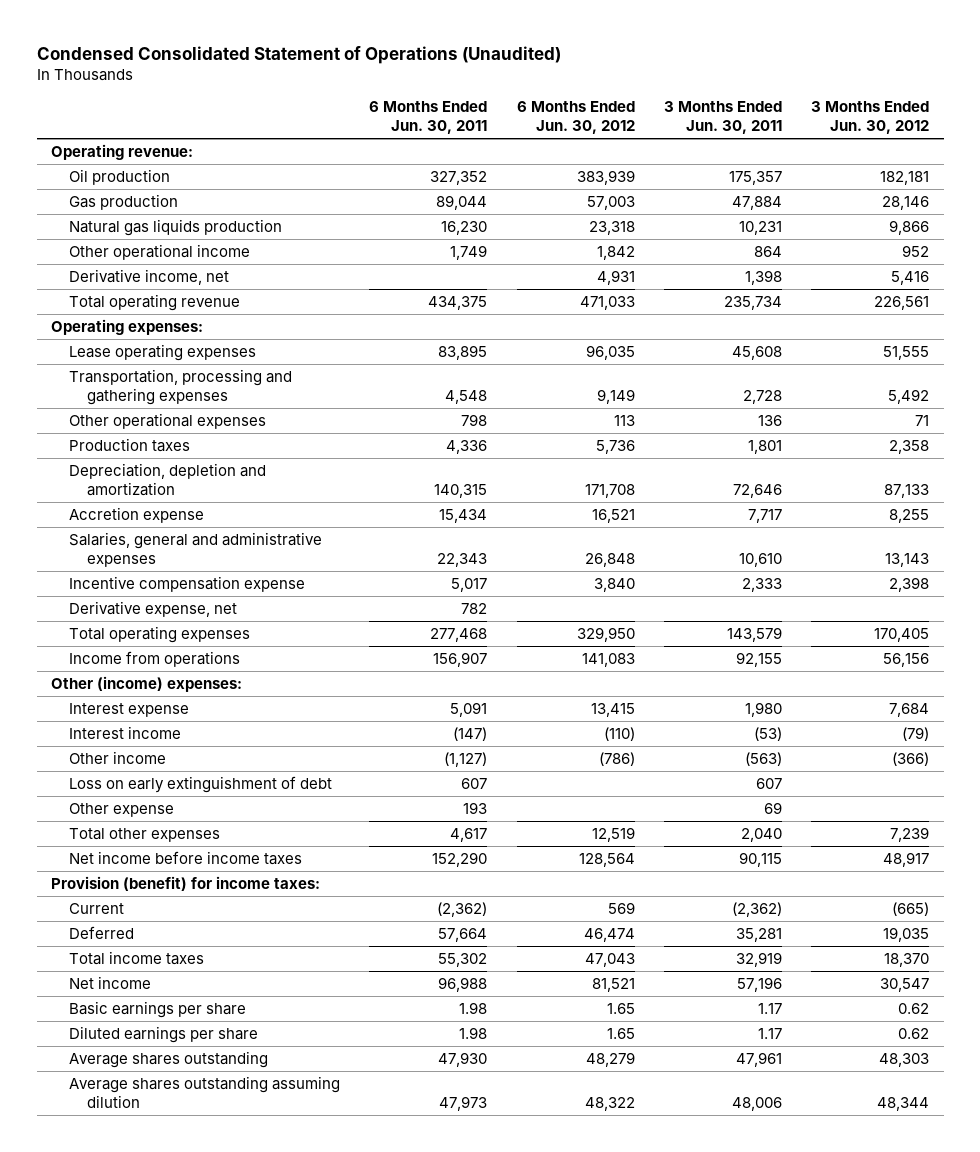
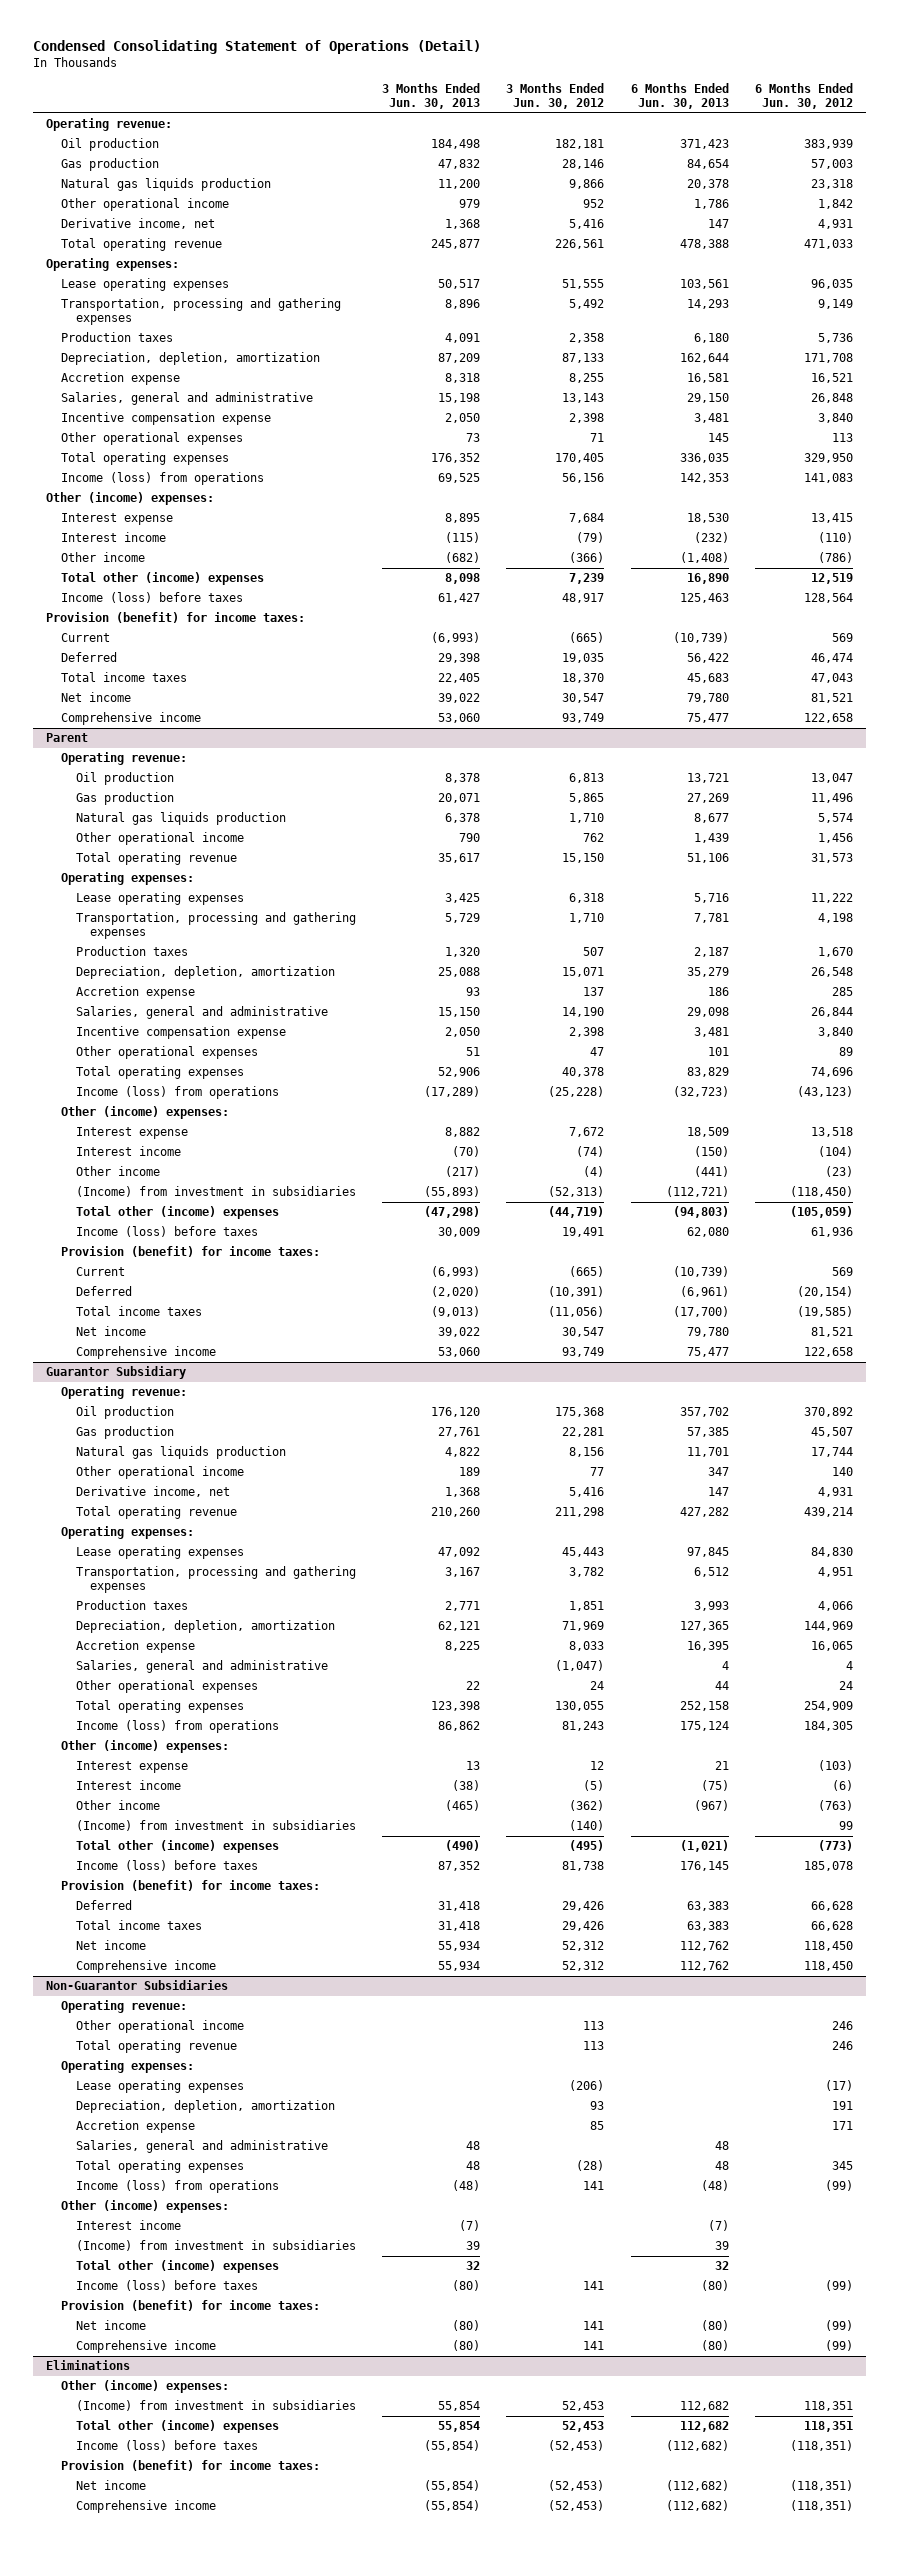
- Condensed Consolidated Statement of Operations (Unaudited)
+ Condensed Consolidating Statement of Operations (Detail)
- | 6 Months Ended Jun. 30, 2011 | 6 Months Ended Jun. 30, 2012 | 3 Months Ended Jun. 30, 2011 | 3 Months Ended Jun. 30, 2012
+ | 3 Months Ended Jun. 30, 2013 | 3 Months Ended Jun. 30, 2012 | 6 Months Ended Jun. 30, 2013 | 6 Months Ended Jun. 30, 2012
- Depreciation, depletion and amortization | 140,315 | 171,708 | 72,646 | 87,133
+ Depreciation, depletion, amortization | 87,209 | 87,133 | 162,644 | 171,708
- Salaries, general and administrative expenses | 22,343 | 26,848 | 10,610 | 13,143
+ Salaries, general and administrative | 15,198 | 13,143 | 29,150 | 26,848
- Derivative expense, net | 782 | | |
moved down: Other operational expenses | 73 | 71 | 145 | 113
- Income from operations | 156,907 | 141,083 | 92,155 | 56,156
+ Income (loss) from operations | 69,525 | 56,156 | 142,353 | 141,083
- Loss on early extinguishment of debt | 607 | | 607 |
- Other expense | 193 | | 69 |
- Total other expenses | 4,617 | 12,519 | 2,040 | 7,239
- Net income before income taxes | 152,290 | 128,564 | 90,115 | 48,917
+ Total other (income) expenses | 8,098 | 7,239 | 16,890 | 12,519
+ Income (loss) before taxes | 61,427 | 48,917 | 125,463 | 128,564
- Basic earnings per share | 1.98 | 1.65 | 1.17 | 0.62
- Diluted earnings per share | 1.98 | 1.65 | 1.17 | 0.62
- Average shares outstanding | 47,930 | 48,279 | 47,961 | 48,303
- Average shares outstanding assuming dilution | 47,973 | 48,322 | 48,006 | 48,344
+ Comprehensive income | 53,060 | 93,749 | 75,477 | 122,658
+ Parent
+ Operating revenue:
+ Oil production | 8,378 | 6,813 | 13,721 | 13,047
+ Gas production | 20,071 | 5,865 | 27,269 | 11,496
+ Natural gas liquids production | 6,378 | 1,710 | 8,677 | 5,574
+ Other operational income | 790 | 762 | 1,439 | 1,456
+ Total operating revenue | 35,617 | 15,150 | 51,106 | 31,573
+ Operating expenses:
+ Lease operating expenses | 3,425 | 6,318 | 5,716 | 11,222
+ Transportation, processing and gathering expenses | 5,729 | 1,710 | 7,781 | 4,198
+ Production taxes | 1,320 | 507 | 2,187 | 1,670
+ Depreciation, depletion, amortization | 25,088 | 15,071 | 35,279 | 26,548
+ Accretion expense | 93 | 137 | 186 | 285
+ Salaries, general and administrative | 15,150 | 14,190 | 29,098 | 26,844
+ Incentive compensation expense | 2,050 | 2,398 | 3,481 | 3,840
+ Other operational expenses | 51 | 47 | 101 | 89
+ Total operating expenses | 52,906 | 40,378 | 83,829 | 74,696
+ Income (loss) from operations | (17,289) | (25,228) | (32,723) | (43,123)
+ Other (income) expenses:
+ Interest expense | 8,882 | 7,672 | 18,509 | 13,518
+ Interest income | (70) | (74) | (150) | (104)
+ Other income | (217) | (4) | (441) | (23)
+ (Income) from investment in subsidiaries | (55,893) | (52,313) | (112,721) | (118,450)
+ Total other (income) expenses | (47,298) | (44,719) | (94,803) | (105,059)
+ Income (loss) before taxes | 30,009 | 19,491 | 62,080 | 61,936
+ Provision (benefit) for income taxes:
+ Current | (6,993) | (665) | (10,739) | 569
+ Deferred | (2,020) | (10,391) | (6,961) | (20,154)
+ Total income taxes | (9,013) | (11,056) | (17,700) | (19,585)
+ Net income | 39,022 | 30,547 | 79,780 | 81,521
+ Comprehensive income | 53,060 | 93,749 | 75,477 | 122,658
+ Guarantor Subsidiary
+ Operating revenue:
+ Oil production | 176,120 | 175,368 | 357,702 | 370,892
+ Gas production | 27,761 | 22,281 | 57,385 | 45,507
+ Natural gas liquids production | 4,822 | 8,156 | 11,701 | 17,744
+ Other operational income | 189 | 77 | 347 | 140
+ Derivative income, net | 1,368 | 5,416 | 147 | 4,931
+ Total operating revenue | 210,260 | 211,298 | 427,282 | 439,214
+ Operating expenses:
+ Lease operating expenses | 47,092 | 45,443 | 97,845 | 84,830
+ Transportation, processing and gathering expenses | 3,167 | 3,782 | 6,512 | 4,951
+ Production taxes | 2,771 | 1,851 | 3,993 | 4,066
+ Depreciation, depletion, amortization | 62,121 | 71,969 | 127,365 | 144,969
+ Accretion expense | 8,225 | 8,033 | 16,395 | 16,065
+ Salaries, general and administrative | | (1,047) | 4 | 4
+ Other operational expenses | 22 | 24 | 44 | 24
+ Total operating expenses | 123,398 | 130,055 | 252,158 | 254,909
+ Income (loss) from operations | 86,862 | 81,243 | 175,124 | 184,305
+ Other (income) expenses:
+ Interest expense | 13 | 12 | 21 | (103)
+ Interest income | (38) | (5) | (75) | (6)
+ Other income | (465) | (362) | (967) | (763)
+ (Income) from investment in subsidiaries | | (140) | | 99
+ Total other (income) expenses | (490) | (495) | (1,021) | (773)
+ Income (loss) before taxes | 87,352 | 81,738 | 176,145 | 185,078
+ Provision (benefit) for income taxes:
+ Deferred | 31,418 | 29,426 | 63,383 | 66,628
+ Total income taxes | 31,418 | 29,426 | 63,383 | 66,628
+ Net income | 55,934 | 52,312 | 112,762 | 118,450
+ Comprehensive income | 55,934 | 52,312 | 112,762 | 118,450
+ Non-Guarantor Subsidiaries
+ Operating revenue:
+ Other operational income | | 113 | | 246
+ Total operating revenue | | 113 | | 246
+ Operating expenses:
+ Lease operating expenses | | (206) | | (17)
+ Depreciation, depletion, amortization | | 93 | | 191
+ Accretion expense | | 85 | | 171
+ Salaries, general and administrative | 48 | | 48 |
+ Total operating expenses | 48 | (28) | 48 | 345
+ Income (loss) from operations | (48) | 141 | (48) | (99)
+ Other (income) expenses:
+ Interest income | (7) | | (7) |
+ (Income) from investment in subsidiaries | 39 | | 39 |
+ Total other (income) expenses | 32 | | 32 |
+ Income (loss) before taxes | (80) | 141 | (80) | (99)
+ Provision (benefit) for income taxes:
+ Net income | (80) | 141 | (80) | (99)
+ Comprehensive income | (80) | 141 | (80) | (99)
+ Eliminations
+ Other (income) expenses:
+ (Income) from investment in subsidiaries | 55,854 | 52,453 | 112,682 | 118,351
+ Total other (income) expenses | 55,854 | 52,453 | 112,682 | 118,351
+ Income (loss) before taxes | (55,854) | (52,453) | (112,682) | (118,351)
+ Provision (benefit) for income taxes:
+ Net income | (55,854) | (52,453) | (112,682) | (118,351)
+ Comprehensive income | (55,854) | (52,453) | (112,682) | (118,351)

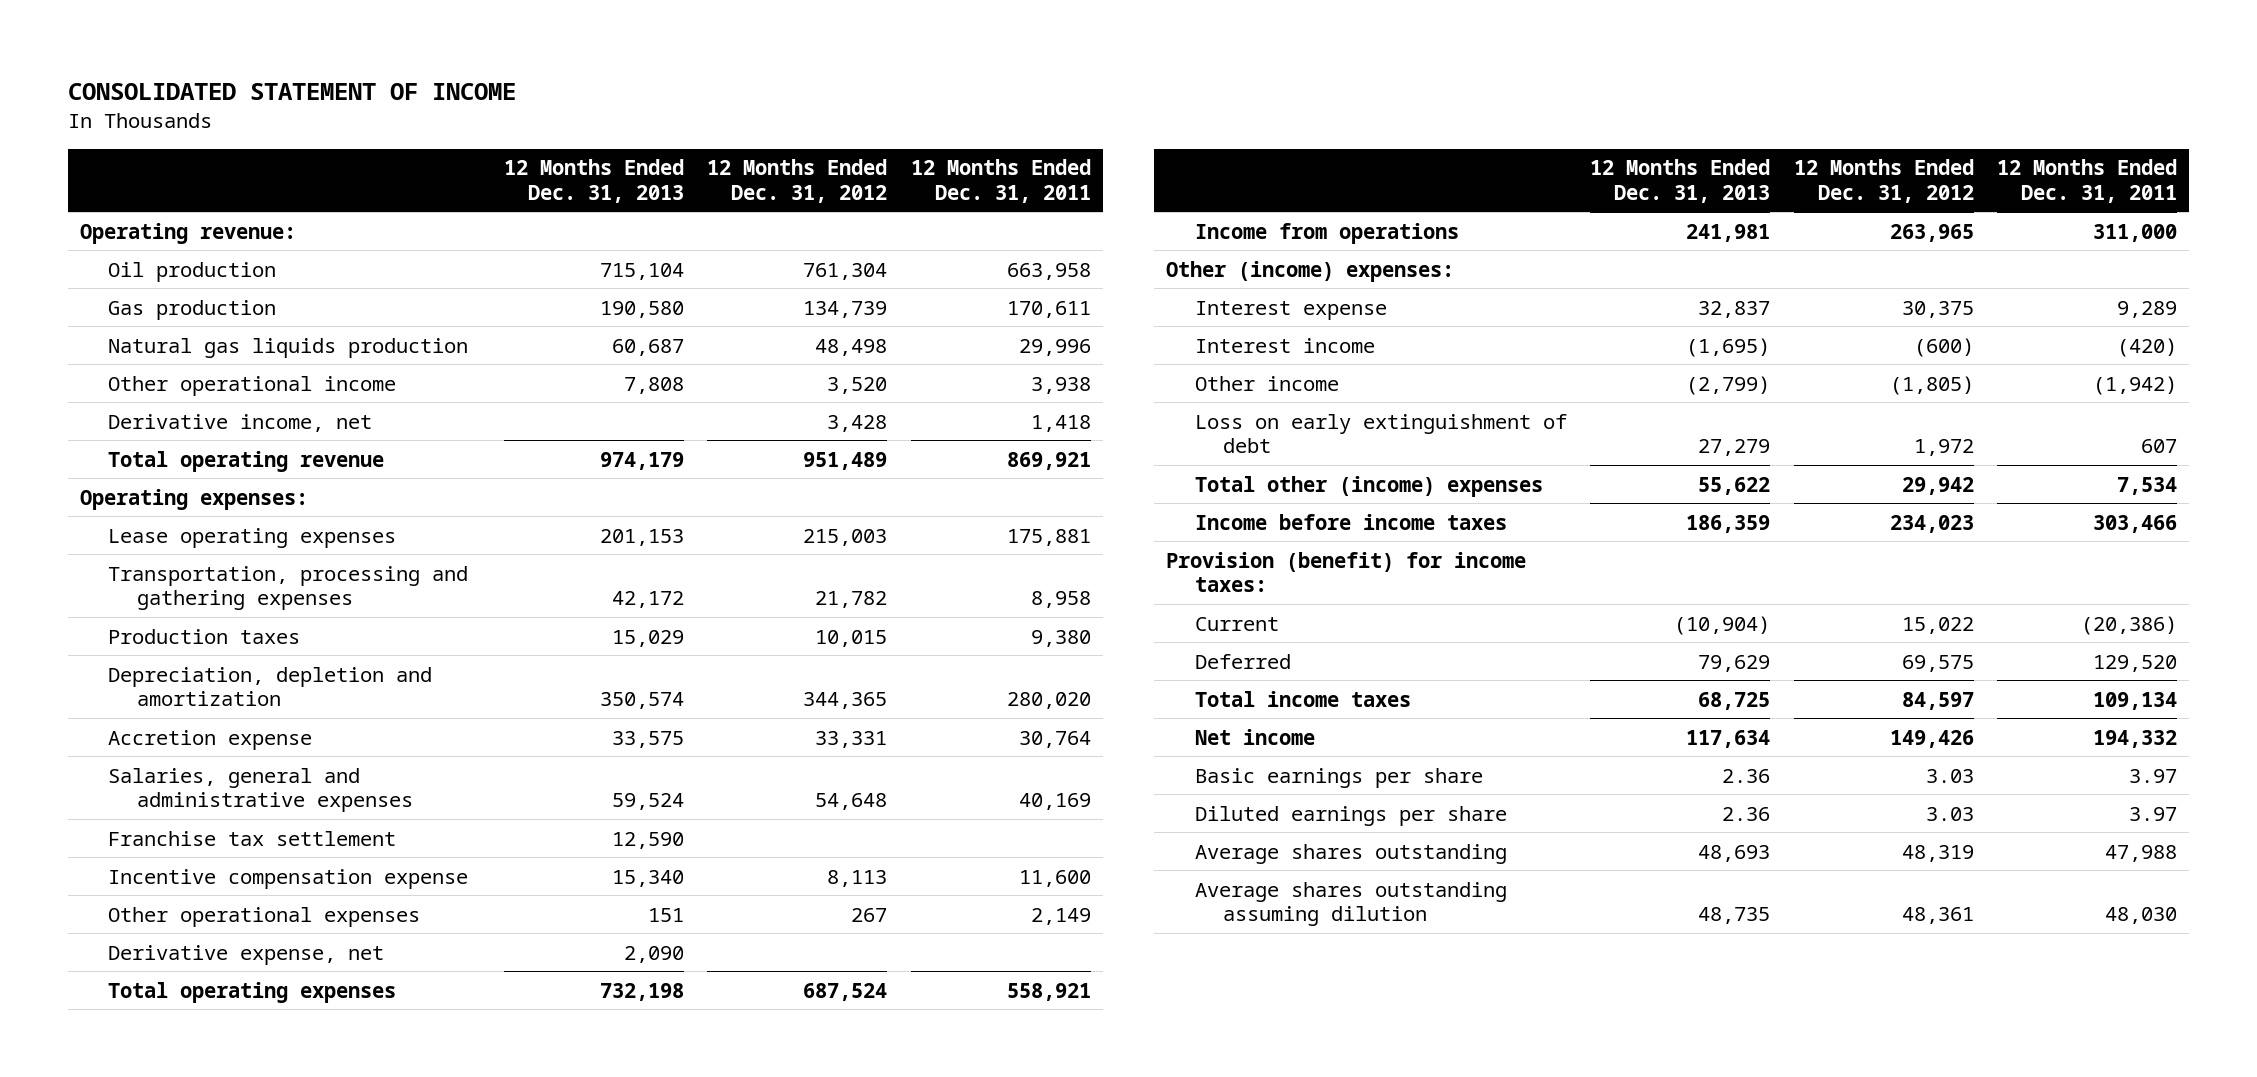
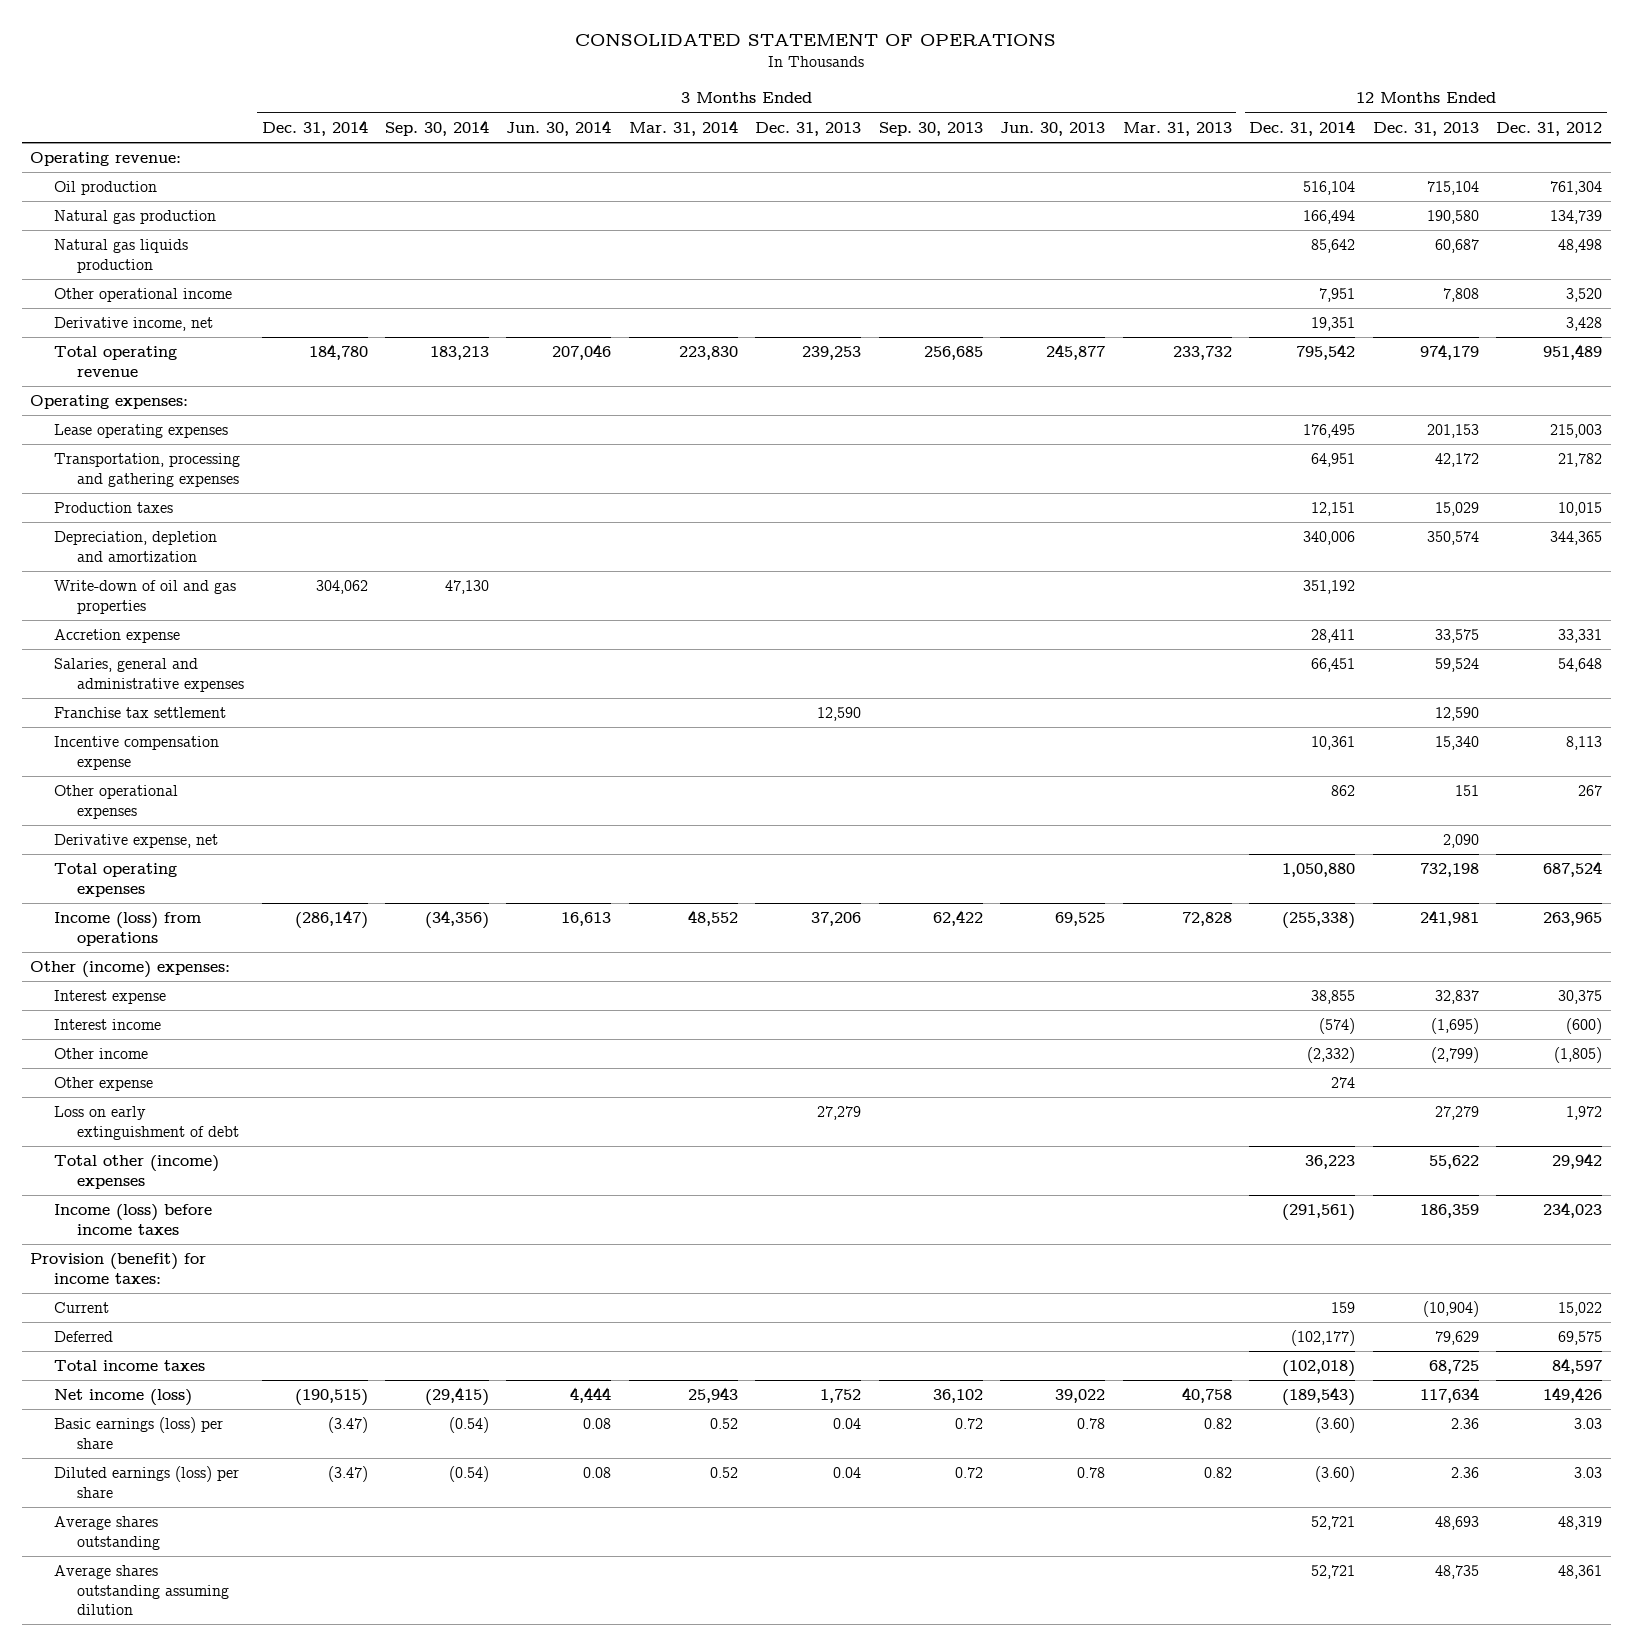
- CONSOLIDATED STATEMENT OF INCOME
+ CONSOLIDATED STATEMENT OF OPERATIONS
- | 12 Months Ended Dec. 31, 2013 | 12 Months Ended Dec. 31, 2012 | 12 Months Ended Dec. 31, 2011
+ | 3 Months Ended Dec. 31, 2014 | 3 Months Ended Sep. 30, 2014 | 3 Months Ended Jun. 30, 2014 | 3 Months Ended Mar. 31, 2014 | 3 Months Ended Dec. 31, 2013 | 3 Months Ended Sep. 30, 2013 | 3 Months Ended Jun. 30, 2013 | 3 Months Ended Mar. 31, 2013 | 12 Months Ended Dec. 31, 2014 | 12 Months Ended Dec. 31, 2013 | 12 Months Ended Dec. 31, 2012
- Gas production | 190,580 | 134,739 | 170,611
+ Natural gas production | | | | | | | | | 166,494 | 190,580 | 134,739
+ Write-down of oil and gas properties | 304,062 | 47,130 | | | | | | | 351,192 | |
- Income from operations | 241,981 | 263,965 | 311,000
+ Income (loss) from operations | (286,147) | (34,356) | 16,613 | 48,552 | 37,206 | 62,422 | 69,525 | 72,828 | (255,338) | 241,981 | 263,965
+ Other expense | | | | | | | | | 274 | |
- Income before income taxes | 186,359 | 234,023 | 303,466
+ Income (loss) before income taxes | | | | | | | | | (291,561) | 186,359 | 234,023
- Net income | 117,634 | 149,426 | 194,332
- Basic earnings per share | 2.36 | 3.03 | 3.97
- Diluted earnings per share | 2.36 | 3.03 | 3.97
+ Net income (loss) | (190,515) | (29,415) | 4,444 | 25,943 | 1,752 | 36,102 | 39,022 | 40,758 | (189,543) | 117,634 | 149,426
+ Basic earnings (loss) per share | (3.47) | (0.54) | 0.08 | 0.52 | 0.04 | 0.72 | 0.78 | 0.82 | (3.60) | 2.36 | 3.03
+ Diluted earnings (loss) per share | (3.47) | (0.54) | 0.08 | 0.52 | 0.04 | 0.72 | 0.78 | 0.82 | (3.60) | 2.36 | 3.03

